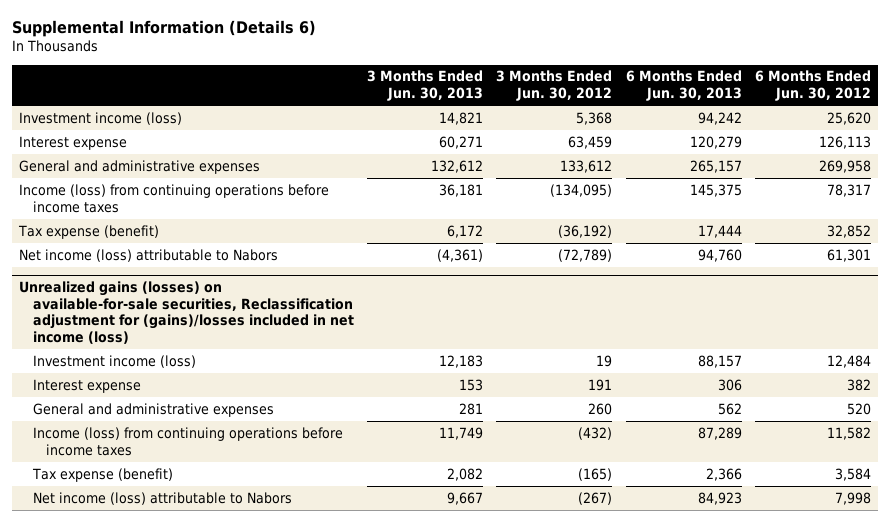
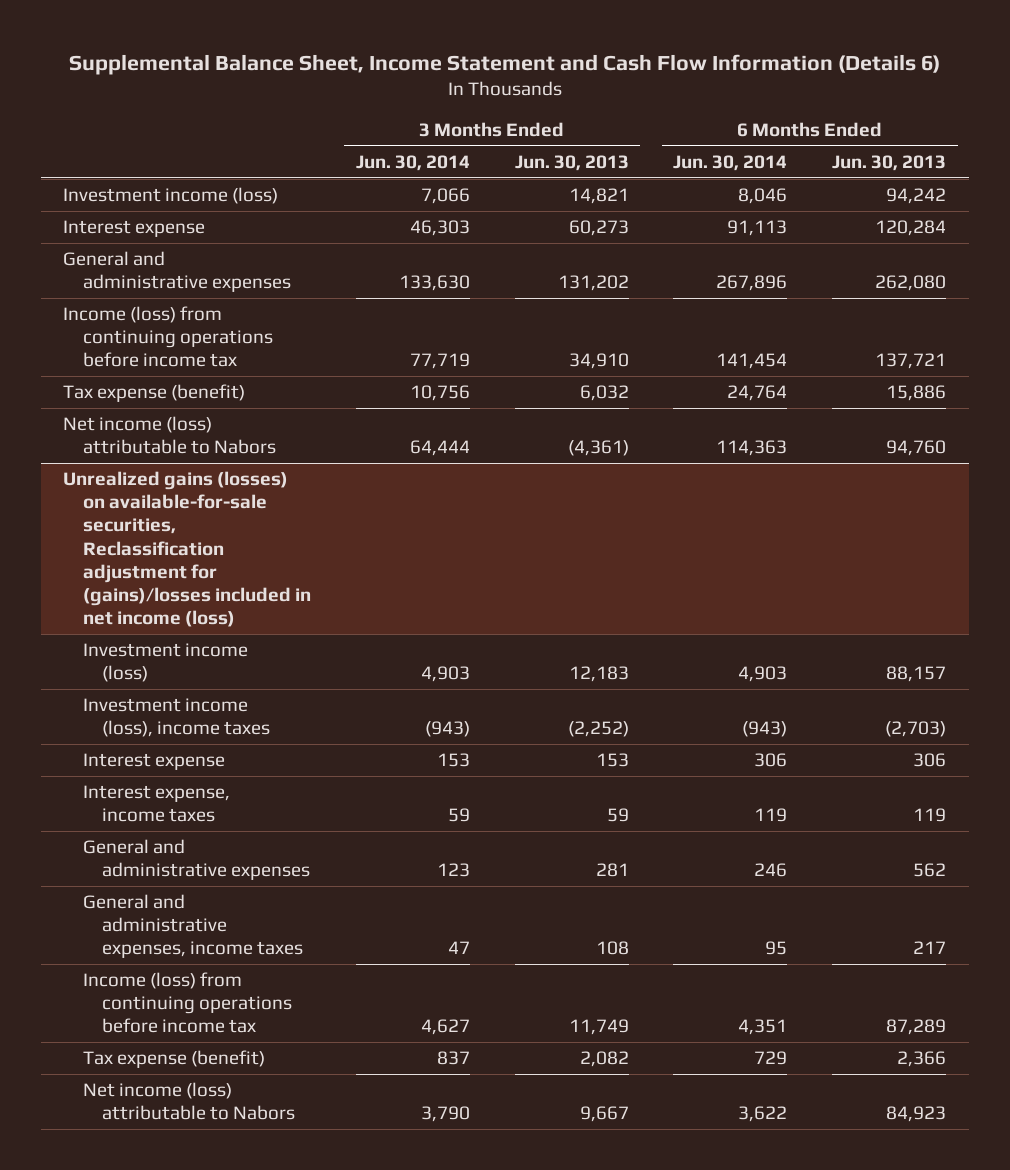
- Supplemental Information (Details 6)
+ Supplemental Balance Sheet, Income Statement and Cash Flow Information (Details 6)
- | 3 Months Ended Jun. 30, 2013 | 3 Months Ended Jun. 30, 2012 | 6 Months Ended Jun. 30, 2013 | 6 Months Ended Jun. 30, 2012
+ | 3 Months Ended Jun. 30, 2014 | 3 Months Ended Jun. 30, 2013 | 6 Months Ended Jun. 30, 2014 | 6 Months Ended Jun. 30, 2013
- Interest expense | 60,271 | 63,459 | 120,279 | 126,113
- General and administrative expenses | 132,612 | 133,612 | 265,157 | 269,958
- Income (loss) from continuing operations before income taxes | 36,181 | (134,095) | 145,375 | 78,317
- Tax expense (benefit) | 6,172 | (36,192) | 17,444 | 32,852
+ Interest expense | 46,303 | 60,273 | 91,113 | 120,284
+ General and administrative expenses | 133,630 | 131,202 | 267,896 | 262,080
+ Income (loss) from continuing operations before income tax | 77,719 | 34,910 | 141,454 | 137,721
+ Tax expense (benefit) | 10,756 | 6,032 | 24,764 | 15,886
@ Unrealized gains (losses) on available-for-sale securities, Reclassification adjustment for (gains)/losses included in net income (loss)
+ Investment income (loss), income taxes | (943) | (2,252) | (943) | (2,703)
+ Interest expense, income taxes | 59 | 59 | 119 | 119
- Income (loss) from continuing operations before income taxes | 11,749 | (432) | 87,289 | 11,582
+ General and administrative expenses, income taxes | 47 | 108 | 95 | 217
+ Income (loss) from continuing operations before income tax | 4,627 | 11,749 | 4,351 | 87,289

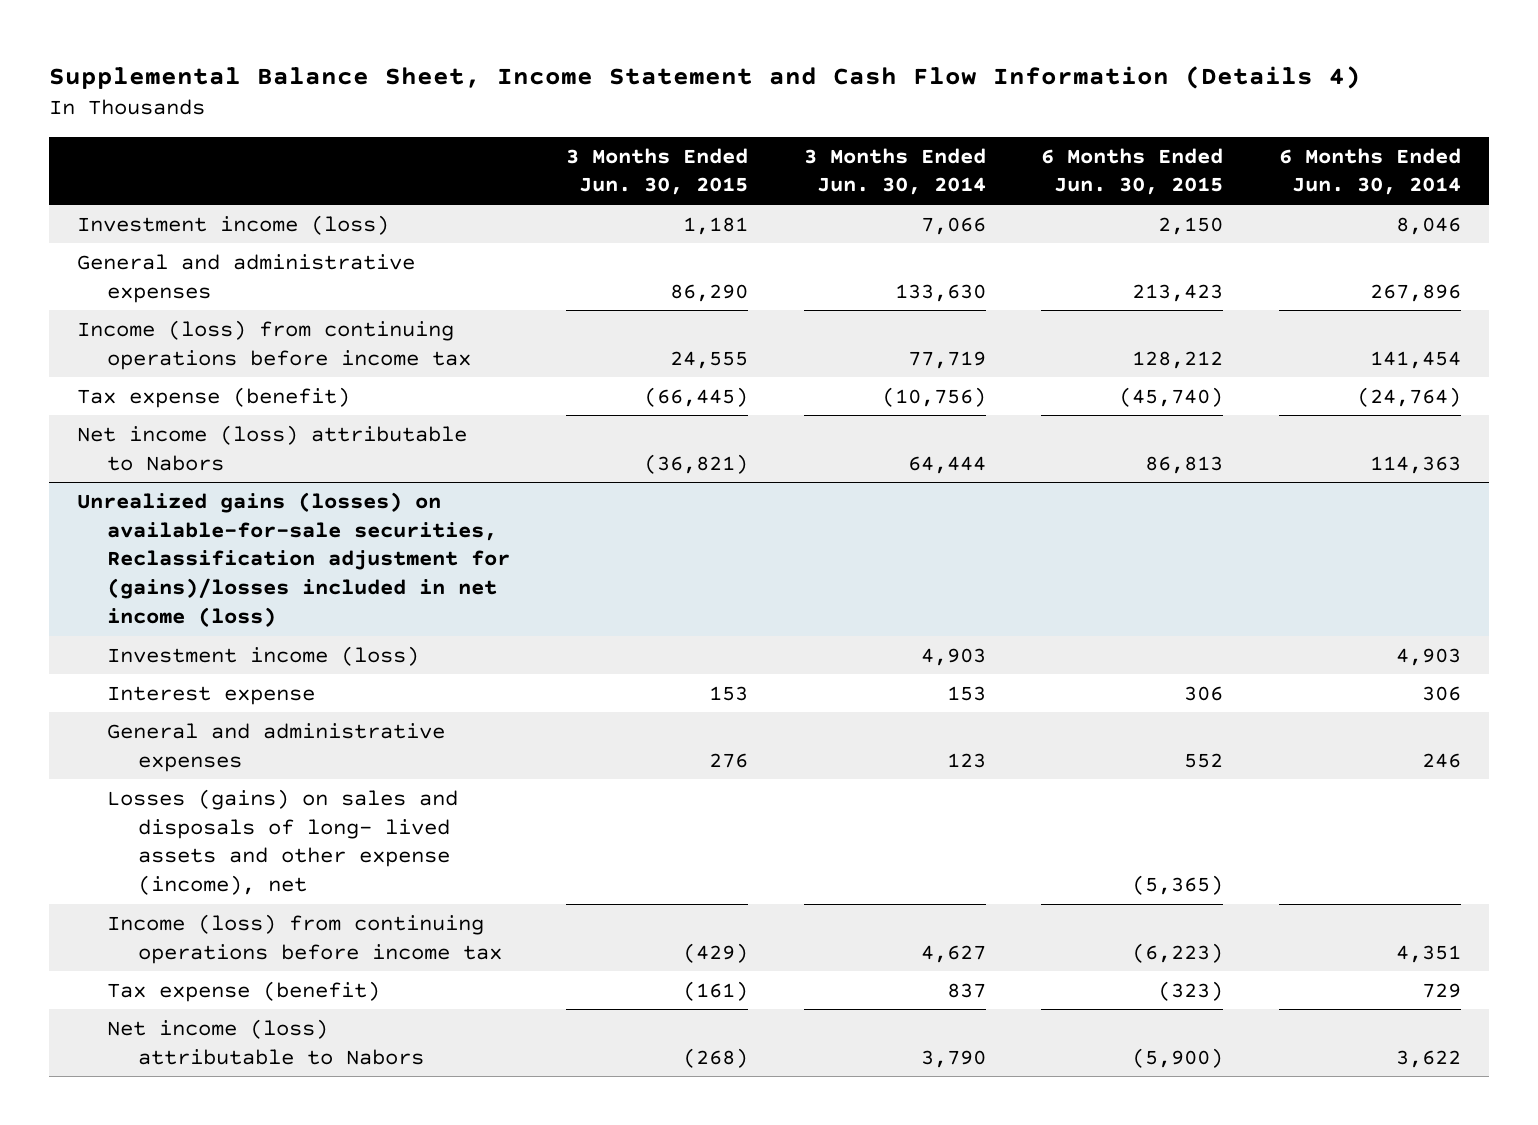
- Supplemental Balance Sheet, Income Statement and Cash Flow Information (Details 6)
+ Supplemental Balance Sheet, Income Statement and Cash Flow Information (Details 4)
- | 3 Months Ended Jun. 30, 2014 | 3 Months Ended Jun. 30, 2013 | 6 Months Ended Jun. 30, 2014 | 6 Months Ended Jun. 30, 2013
+ | 3 Months Ended Jun. 30, 2015 | 3 Months Ended Jun. 30, 2014 | 6 Months Ended Jun. 30, 2015 | 6 Months Ended Jun. 30, 2014
- Interest expense | 46,303 | 60,273 | 91,113 | 120,284
- Tax expense (benefit) | 10,756 | 6,032 | 24,764 | 15,886
+ Tax expense (benefit) | (66,445) | (10,756) | (45,740) | (24,764)
@ Unrealized gains (losses) on available-for-sale securities, Reclassification adjustment for (gains)/losses included in net income (loss)
- Investment income (loss), income taxes | (943) | (2,252) | (943) | (2,703)
- Interest expense, income taxes | 59 | 59 | 119 | 119
- General and administrative expenses, income taxes | 47 | 108 | 95 | 217
+ Losses (gains) on sales and disposals of long- lived assets and other expense (income), net | | | (5,365) |

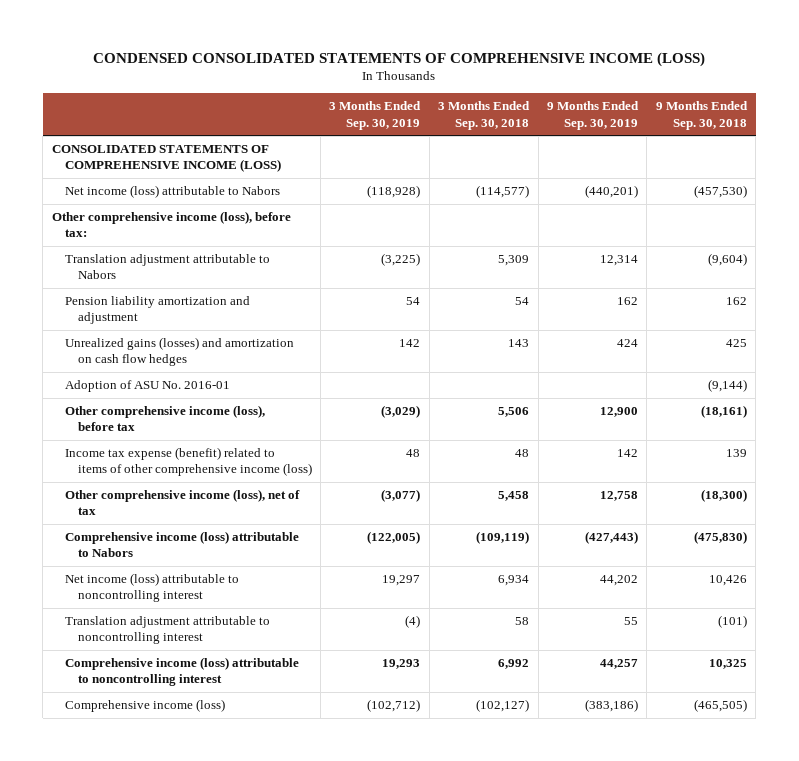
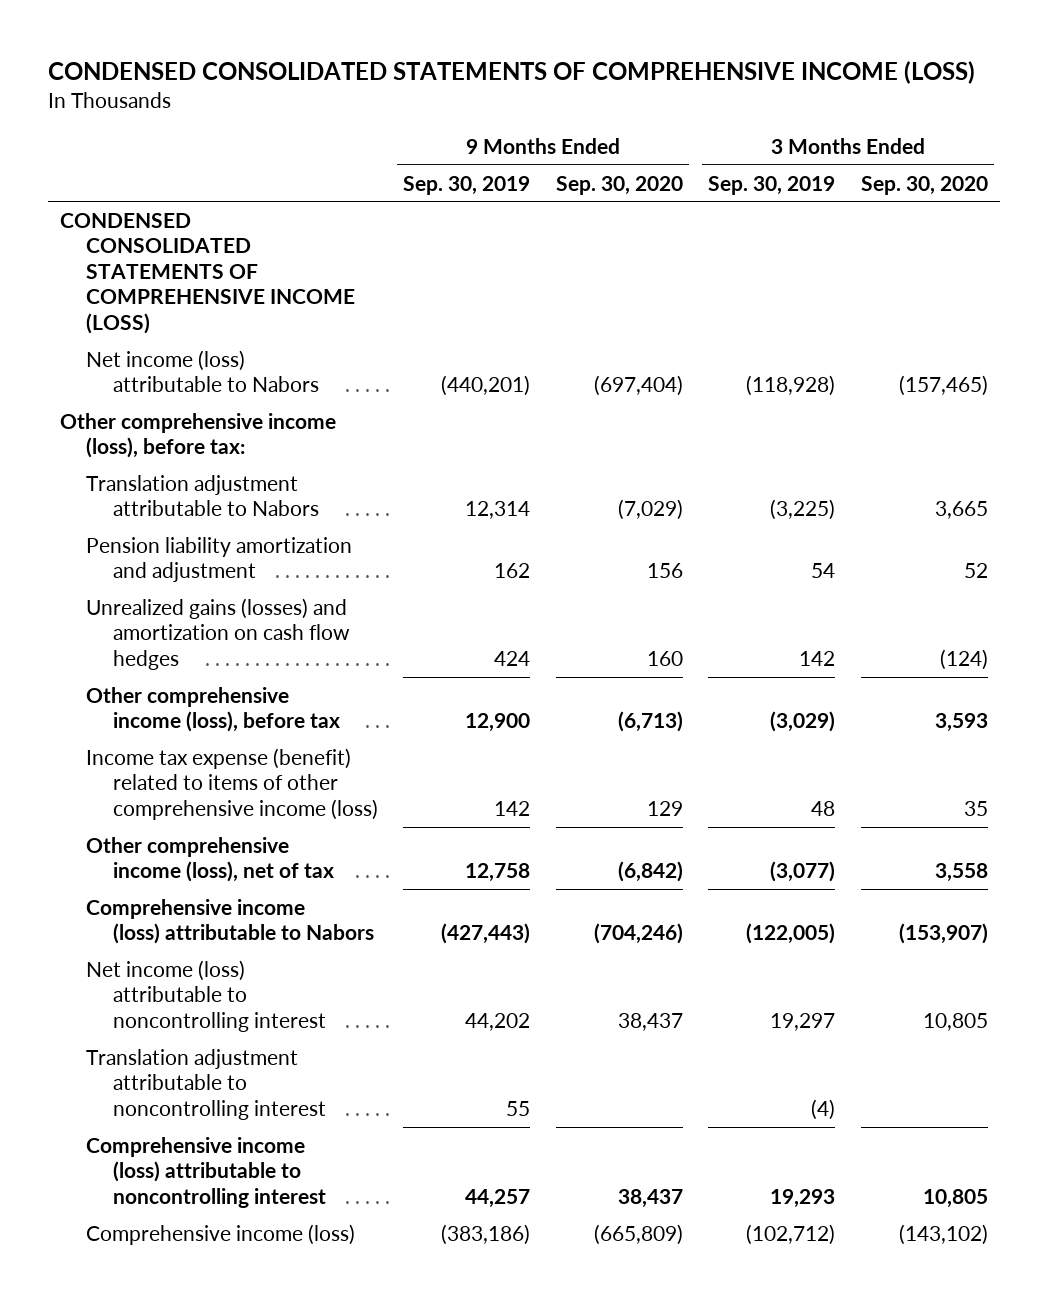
- | 3 Months Ended Sep. 30, 2019 | 3 Months Ended Sep. 30, 2018 | 9 Months Ended Sep. 30, 2019 | 9 Months Ended Sep. 30, 2018
+ | 9 Months Ended Sep. 30, 2019 | 9 Months Ended Sep. 30, 2020 | 3 Months Ended Sep. 30, 2019 | 3 Months Ended Sep. 30, 2020
- CONSOLIDATED STATEMENTS OF COMPREHENSIVE INCOME (LOSS)
+ CONDENSED CONSOLIDATED STATEMENTS OF COMPREHENSIVE INCOME (LOSS)
- Adoption of ASU No. 2016-01 | | | | (9,144)

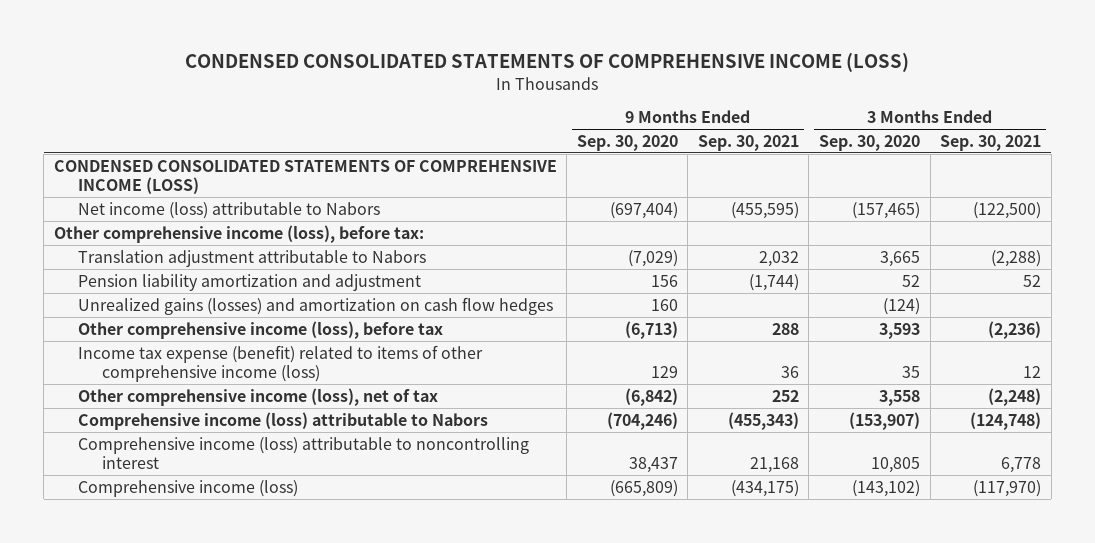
- | 9 Months Ended Sep. 30, 2019 | 9 Months Ended Sep. 30, 2020 | 3 Months Ended Sep. 30, 2019 | 3 Months Ended Sep. 30, 2020
+ | 9 Months Ended Sep. 30, 2020 | 9 Months Ended Sep. 30, 2021 | 3 Months Ended Sep. 30, 2020 | 3 Months Ended Sep. 30, 2021
- Net income (loss) attributable to noncontrolling interest | 44,202 | 38,437 | 19,297 | 10,805
- Translation adjustment attributable to noncontrolling interest | 55 | | (4) |

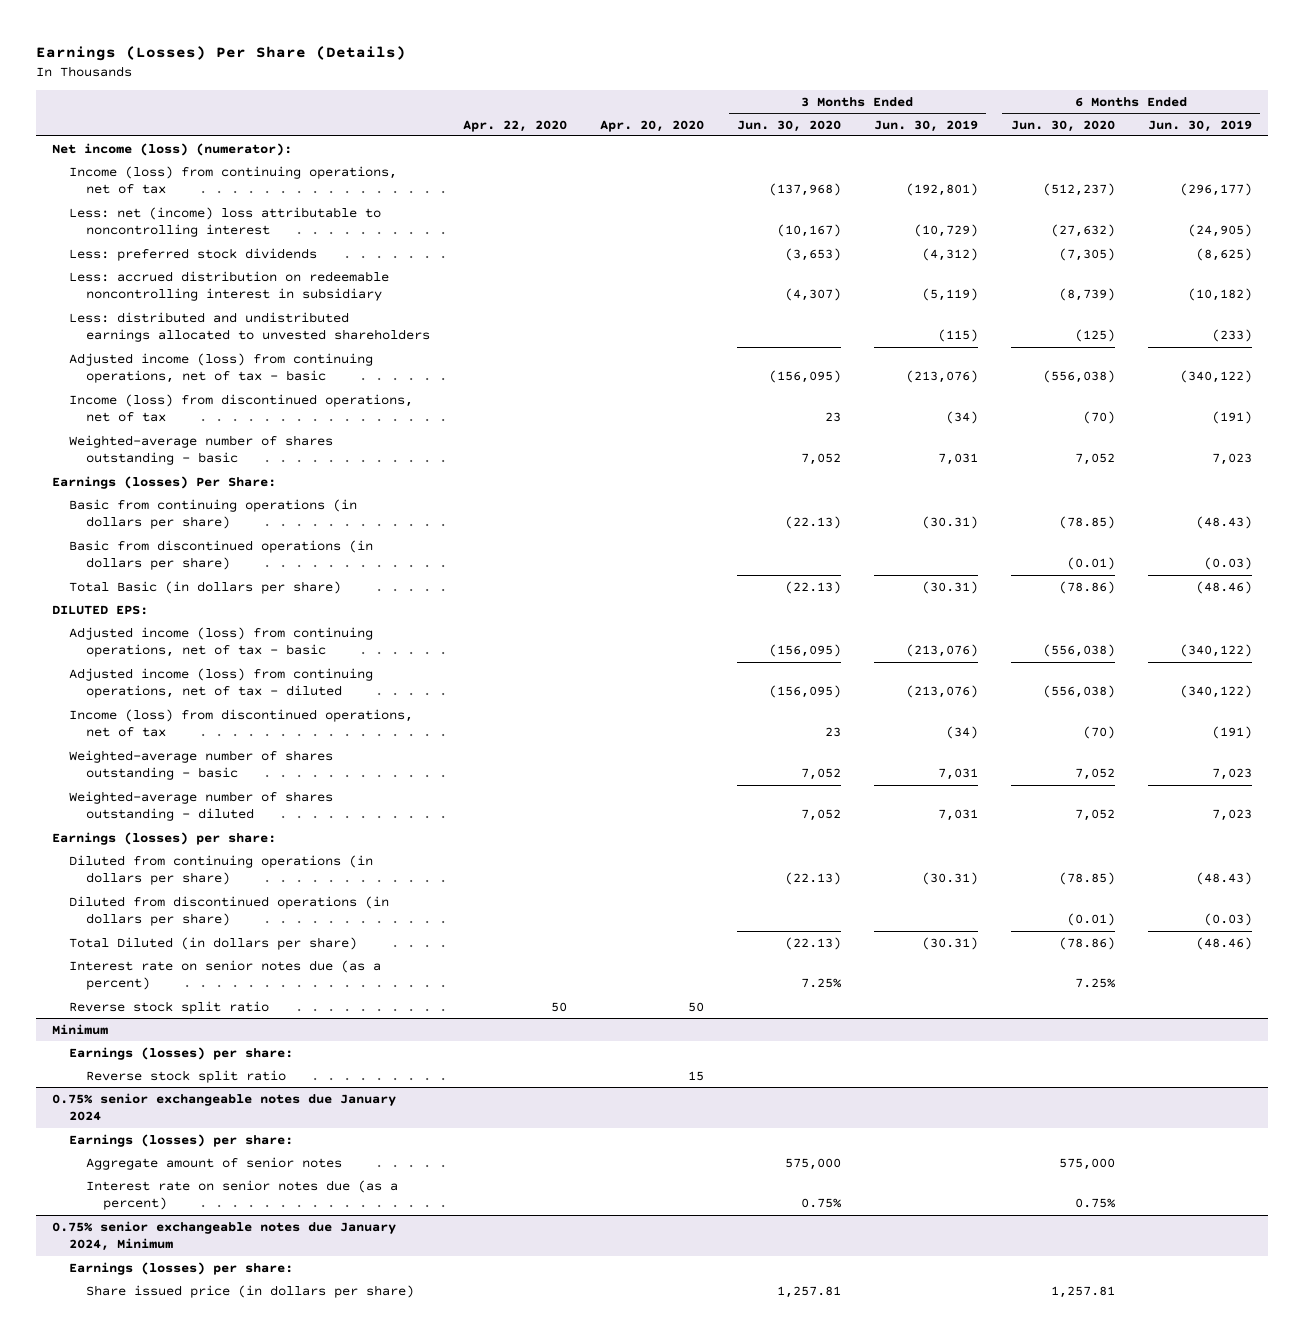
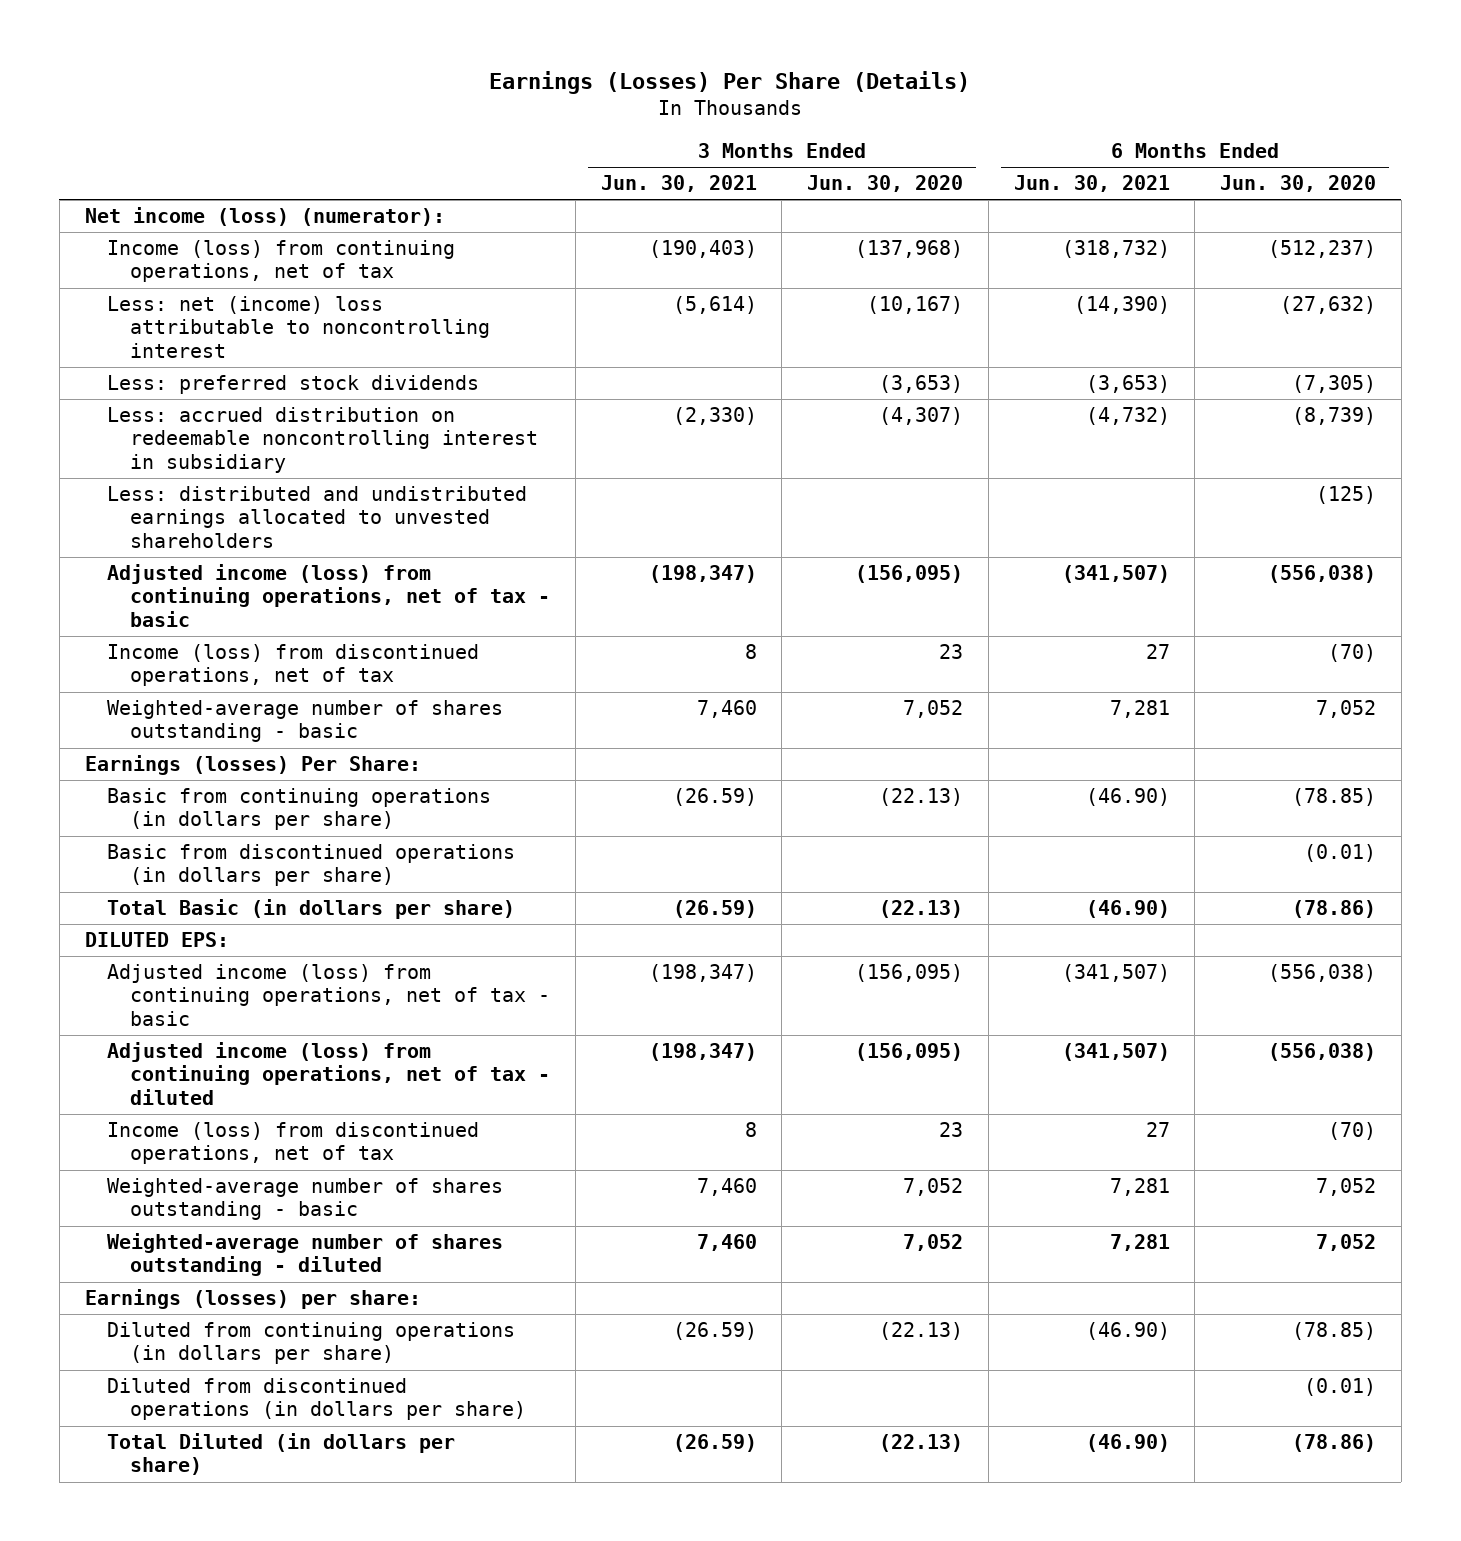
- | Apr. 22, 2020 | Apr. 20, 2020 | 3 Months Ended Jun. 30, 2020 | 3 Months Ended Jun. 30, 2019 | 6 Months Ended Jun. 30, 2020 | 6 Months Ended Jun. 30, 2019
+ | 3 Months Ended Jun. 30, 2021 | 3 Months Ended Jun. 30, 2020 | 6 Months Ended Jun. 30, 2021 | 6 Months Ended Jun. 30, 2020
- Interest rate on senior notes due (as a percent) | | | 7.25% | | 7.25% |
- Reverse stock split ratio | 50 | 50 | | | |
- Minimum
- Earnings (losses) per share:
- Reverse stock split ratio | | 15 | | | |
- 0.75% senior exchangeable notes due January 2024
- Earnings (losses) per share:
- Aggregate amount of senior notes | | | 575,000 | | 575,000 |
- Interest rate on senior notes due (as a percent) | | | 0.75% | | 0.75% |
- 0.75% senior exchangeable notes due January 2024, Minimum
- Earnings (losses) per share:
- Share issued price (in dollars per share) | | | 1,257.81 | | 1,257.81 |

